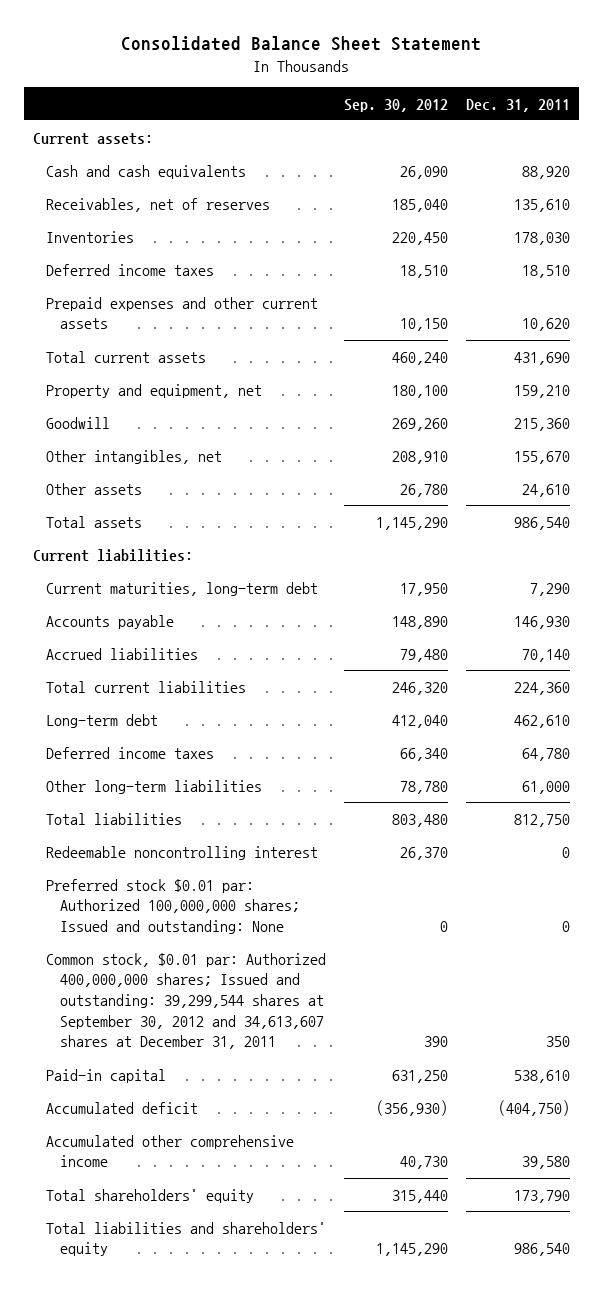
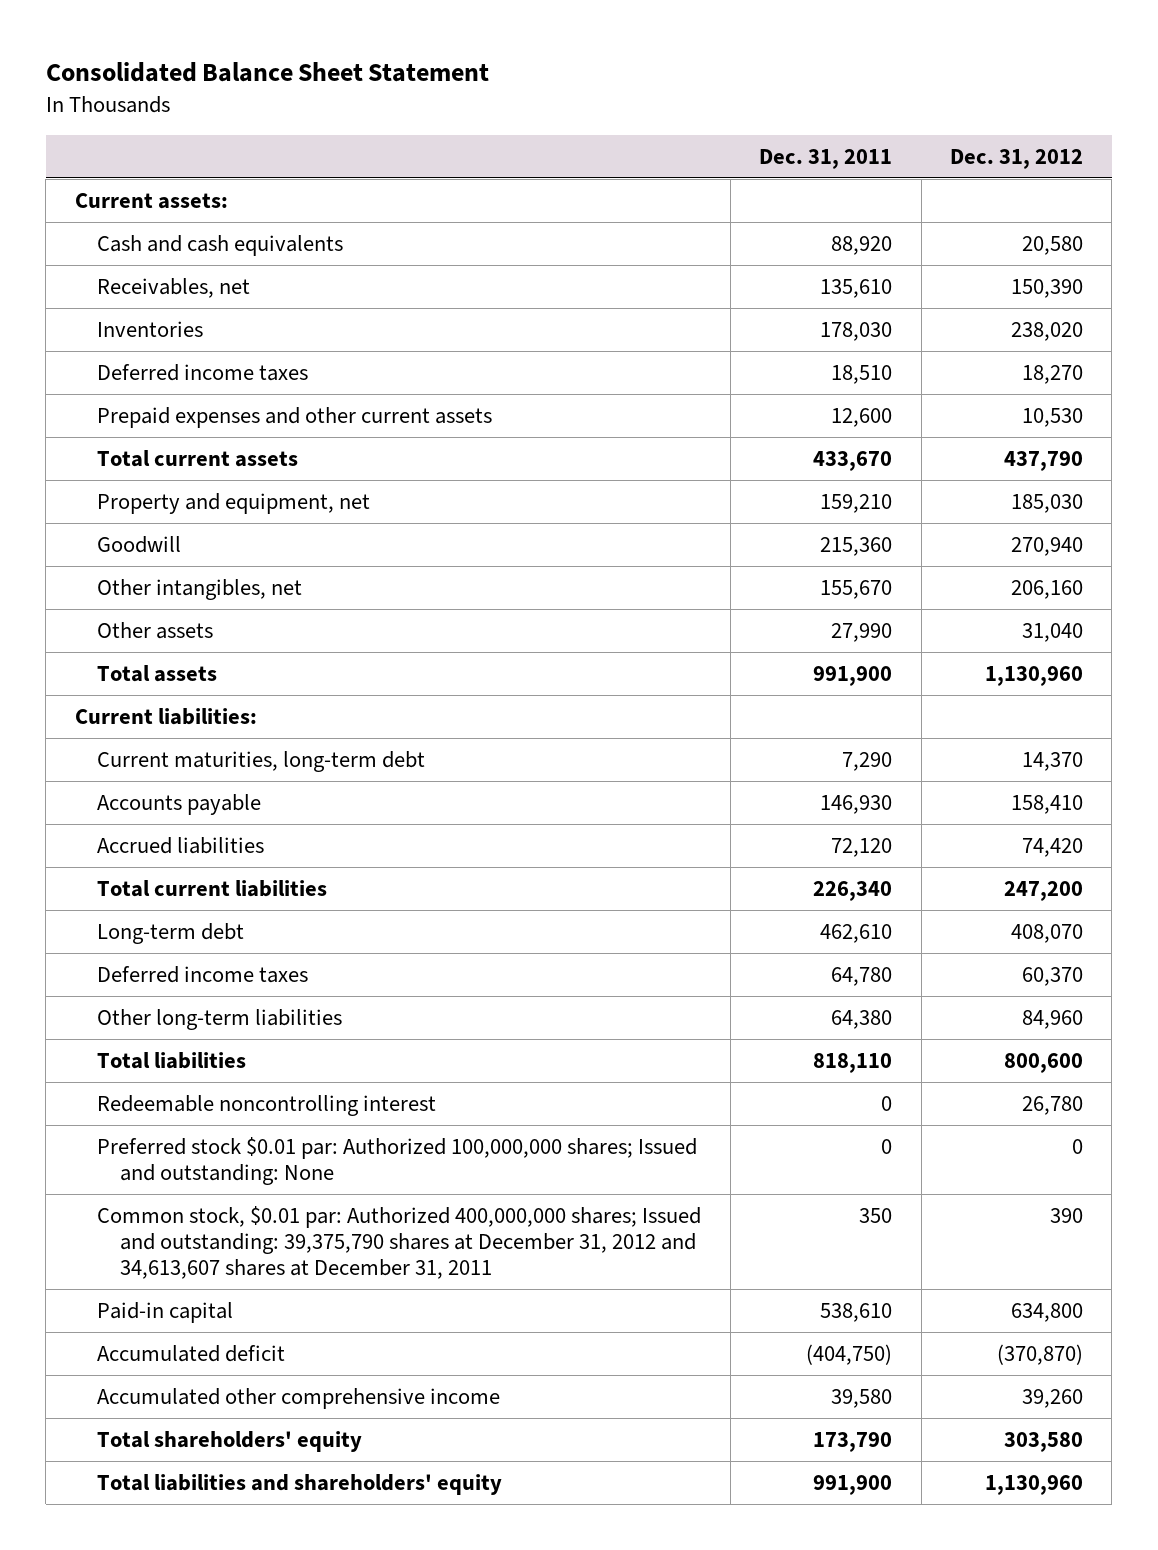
- | Sep. 30, 2012 | Dec. 31, 2011
+ | Dec. 31, 2011 | Dec. 31, 2012
- Receivables, net of reserves | 185,040 | 135,610
+ Receivables, net | 135,610 | 150,390
- Prepaid expenses and other current assets | 10,150 | 10,620
- Total current assets | 460,240 | 431,690
+ Prepaid expenses and other current assets | 12,600 | 10,530
+ Total current assets | 433,670 | 437,790
- Other assets | 26,780 | 24,610
- Total assets | 1,145,290 | 986,540
+ Other assets | 27,990 | 31,040
+ Total assets | 991,900 | 1,130,960
- Accrued liabilities | 79,480 | 70,140
- Total current liabilities | 246,320 | 224,360
+ Accrued liabilities | 72,120 | 74,420
+ Total current liabilities | 226,340 | 247,200
- Other long-term liabilities | 78,780 | 61,000
- Total liabilities | 803,480 | 812,750
+ Other long-term liabilities | 64,380 | 84,960
+ Total liabilities | 818,110 | 800,600
- Common stock, $0.01 par: Authorized 400,000,000 shares; Issued and outstanding: 39,299,544 shares at September 30, 2012 and 34,613,607 shares at December 31, 2011 | 390 | 350
+ Common stock, $0.01 par: Authorized 400,000,000 shares; Issued and outstanding: 39,375,790 shares at December 31, 2012 and 34,613,607 shares at December 31, 2011 | 350 | 390
- Total liabilities and shareholders' equity | 1,145,290 | 986,540
+ Total liabilities and shareholders' equity | 991,900 | 1,130,960

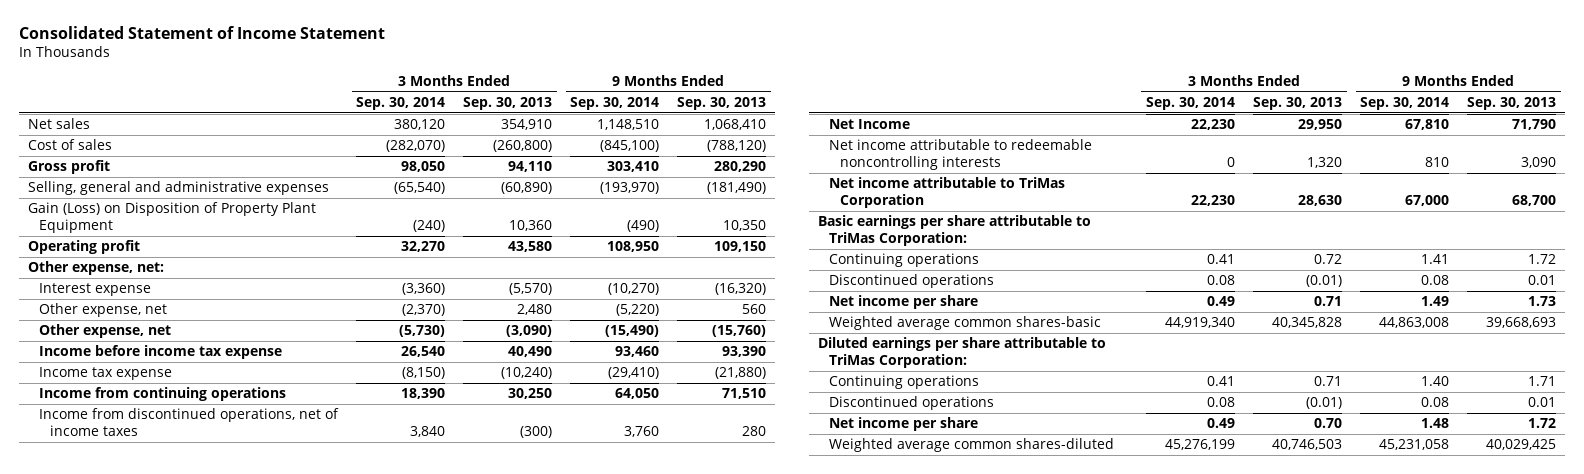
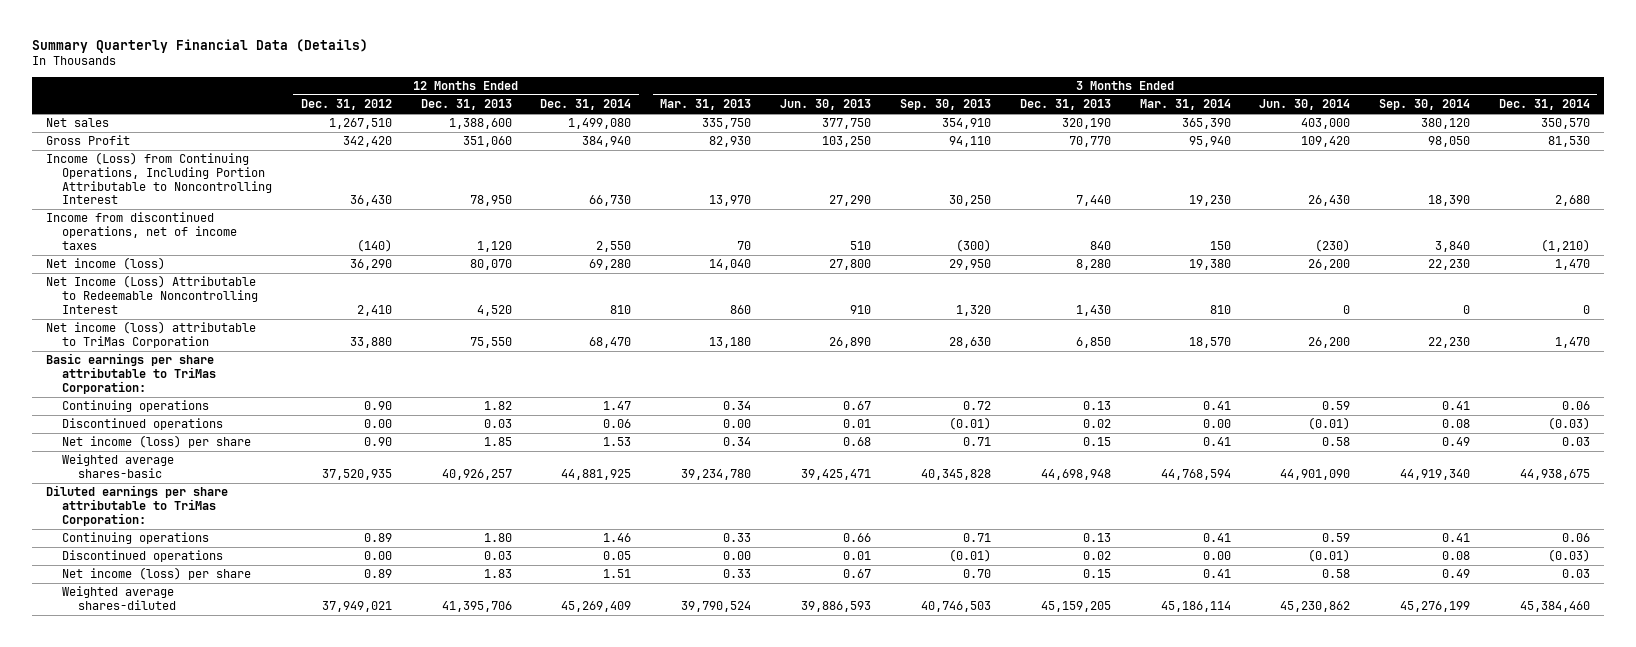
- Consolidated Statement of Income Statement
+ Summary Quarterly Financial Data (Details)
- | 3 Months Ended Sep. 30, 2014 | 3 Months Ended Sep. 30, 2013 | 9 Months Ended Sep. 30, 2014 | 9 Months Ended Sep. 30, 2013
+ | 12 Months Ended Dec. 31, 2012 | 12 Months Ended Dec. 31, 2013 | 12 Months Ended Dec. 31, 2014 | 3 Months Ended Mar. 31, 2013 | 3 Months Ended Jun. 30, 2013 | 3 Months Ended Sep. 30, 2013 | 3 Months Ended Dec. 31, 2013 | 3 Months Ended Mar. 31, 2014 | 3 Months Ended Jun. 30, 2014 | 3 Months Ended Sep. 30, 2014 | 3 Months Ended Dec. 31, 2014
- Cost of sales | (282,070) | (260,800) | (845,100) | (788,120)
- Gross profit | 98,050 | 94,110 | 303,410 | 280,290
- Selling, general and administrative expenses | (65,540) | (60,890) | (193,970) | (181,490)
- Gain (Loss) on Disposition of Property Plant Equipment | (240) | 10,360 | (490) | 10,350
- Operating profit | 32,270 | 43,580 | 108,950 | 109,150
- Other expense, net:
- Interest expense | (3,360) | (5,570) | (10,270) | (16,320)
- Other expense, net | (2,370) | 2,480 | (5,220) | 560
- Other expense, net | (5,730) | (3,090) | (15,490) | (15,760)
- Income before income tax expense | 26,540 | 40,490 | 93,460 | 93,390
- Income tax expense | (8,150) | (10,240) | (29,410) | (21,880)
- Income from continuing operations | 18,390 | 30,250 | 64,050 | 71,510
+ Gross Profit | 342,420 | 351,060 | 384,940 | 82,930 | 103,250 | 94,110 | 70,770 | 95,940 | 109,420 | 98,050 | 81,530
+ Income (Loss) from Continuing Operations, Including Portion Attributable to Noncontrolling Interest | 36,430 | 78,950 | 66,730 | 13,970 | 27,290 | 30,250 | 7,440 | 19,230 | 26,430 | 18,390 | 2,680
- Net Income | 22,230 | 29,950 | 67,810 | 71,790
- Net income attributable to redeemable noncontrolling interests | 0 | 1,320 | 810 | 3,090
- Net income attributable to TriMas Corporation | 22,230 | 28,630 | 67,000 | 68,700
+ Net income (loss) | 36,290 | 80,070 | 69,280 | 14,040 | 27,800 | 29,950 | 8,280 | 19,380 | 26,200 | 22,230 | 1,470
+ Net Income (Loss) Attributable to Redeemable Noncontrolling Interest | 2,410 | 4,520 | 810 | 860 | 910 | 1,320 | 1,430 | 810 | 0 | 0 | 0
+ Net income (loss) attributable to TriMas Corporation | 33,880 | 75,550 | 68,470 | 13,180 | 26,890 | 28,630 | 6,850 | 18,570 | 26,200 | 22,230 | 1,470
- Net income per share | 0.49 | 0.71 | 1.49 | 1.73
- Weighted average common shares-basic | 44,919,340 | 40,345,828 | 44,863,008 | 39,668,693
+ Net income (loss) per share | 0.90 | 1.85 | 1.53 | 0.34 | 0.68 | 0.71 | 0.15 | 0.41 | 0.58 | 0.49 | 0.03
+ Weighted average shares-basic | 37,520,935 | 40,926,257 | 44,881,925 | 39,234,780 | 39,425,471 | 40,345,828 | 44,698,948 | 44,768,594 | 44,901,090 | 44,919,340 | 44,938,675
- Net income per share | 0.49 | 0.70 | 1.48 | 1.72
- Weighted average common shares-diluted | 45,276,199 | 40,746,503 | 45,231,058 | 40,029,425
+ Net income (loss) per share | 0.89 | 1.83 | 1.51 | 0.33 | 0.67 | 0.70 | 0.15 | 0.41 | 0.58 | 0.49 | 0.03
+ Weighted average shares-diluted | 37,949,021 | 41,395,706 | 45,269,409 | 39,790,524 | 39,886,593 | 40,746,503 | 45,159,205 | 45,186,114 | 45,230,862 | 45,276,199 | 45,384,460

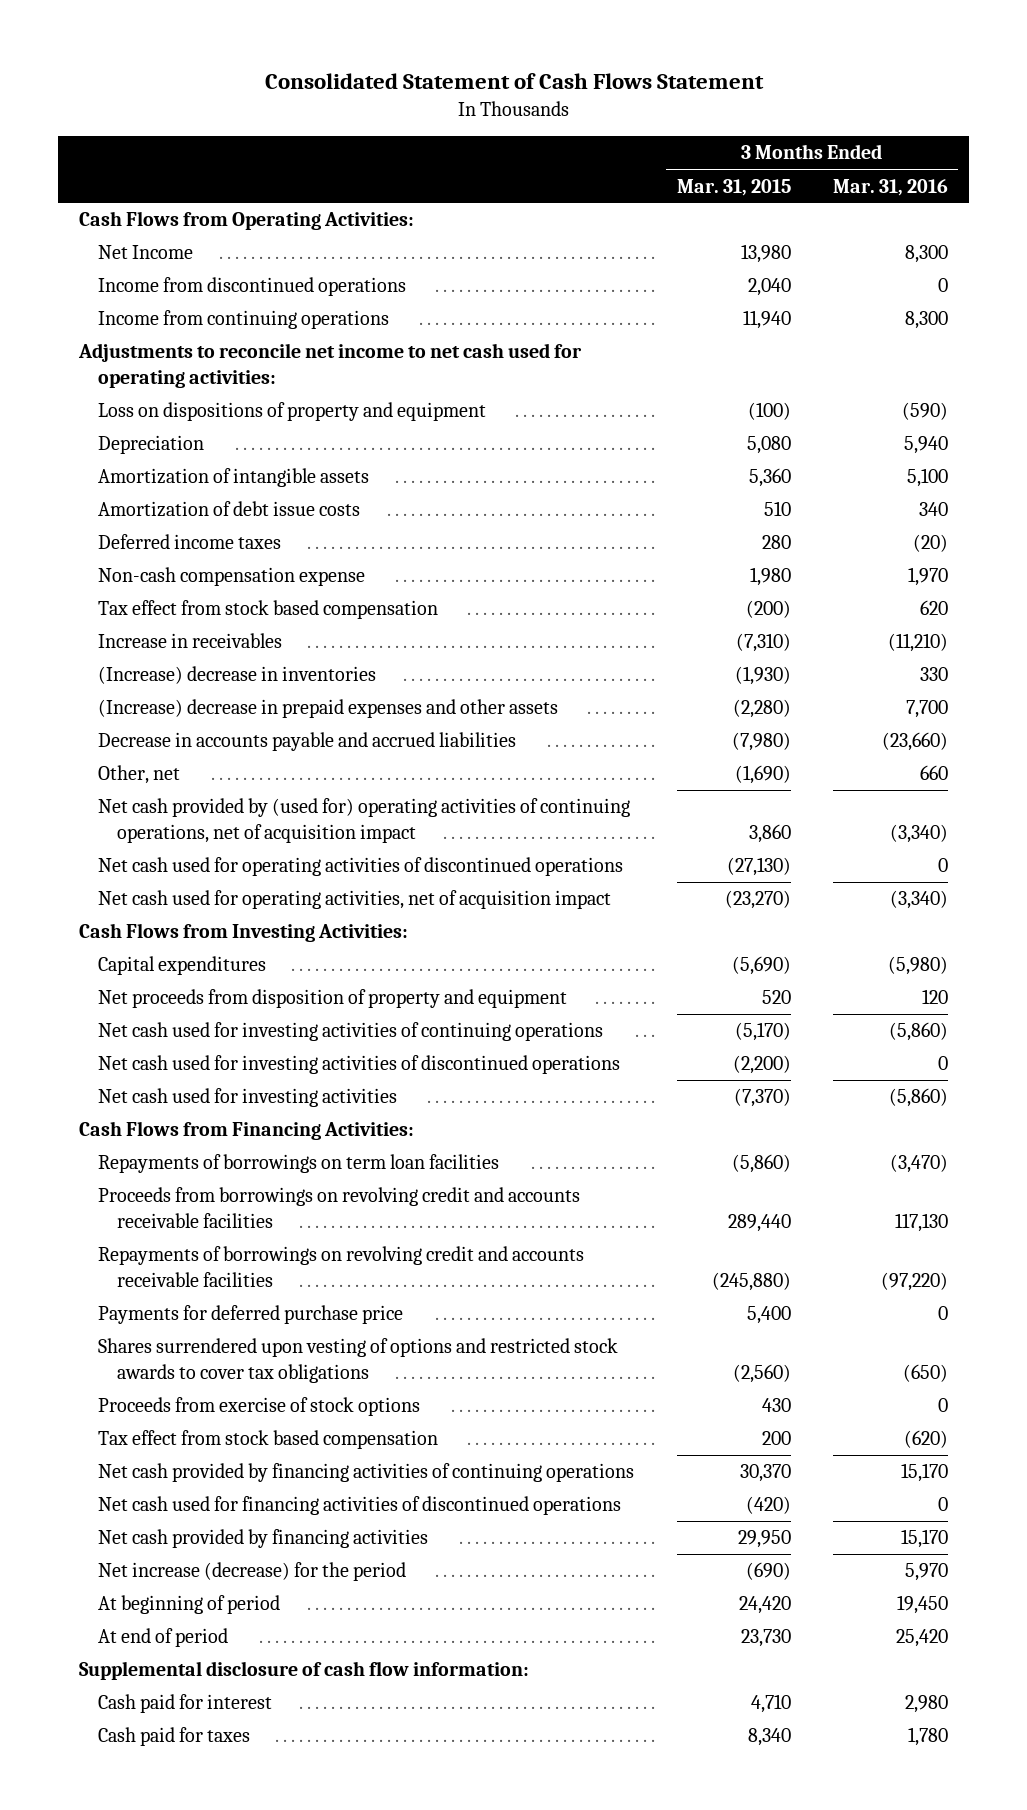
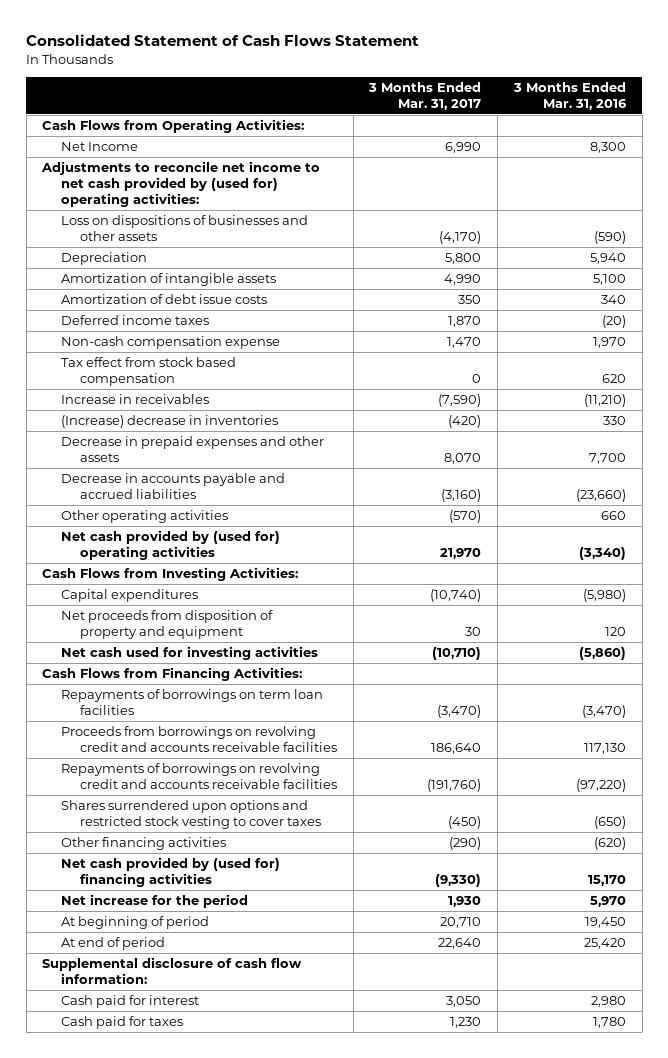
- | 3 Months Ended Mar. 31, 2015 | 3 Months Ended Mar. 31, 2016
+ | 3 Months Ended Mar. 31, 2017 | 3 Months Ended Mar. 31, 2016
- Income from discontinued operations | 2,040 | 0
- Income from continuing operations | 11,940 | 8,300
- Adjustments to reconcile net income to net cash used for operating activities:
- Loss on dispositions of property and equipment | (100) | (590)
+ Adjustments to reconcile net income to net cash provided by (used for) operating activities:
+ Loss on dispositions of businesses and other assets | (4,170) | (590)
- (Increase) decrease in prepaid expenses and other assets | (2,280) | 7,700
+ Decrease in prepaid expenses and other assets | 8,070 | 7,700
- Other, net | (1,690) | 660
- Net cash provided by (used for) operating activities of continuing operations, net of acquisition impact | 3,860 | (3,340)
- Net cash used for operating activities of discontinued operations | (27,130) | 0
- Net cash used for operating activities, net of acquisition impact | (23,270) | (3,340)
+ Other operating activities | (570) | 660
+ Net cash provided by (used for) operating activities | 21,970 | (3,340)
- Net cash used for investing activities of continuing operations | (5,170) | (5,860)
- Net cash used for investing activities of discontinued operations | (2,200) | 0
- Payments for deferred purchase price | 5,400 | 0
- Shares surrendered upon vesting of options and restricted stock awards to cover tax obligations | (2,560) | (650)
- Proceeds from exercise of stock options | 430 | 0
- Tax effect from stock based compensation | 200 | (620)
- Net cash provided by financing activities of continuing operations | 30,370 | 15,170
- Net cash used for financing activities of discontinued operations | (420) | 0
- Net cash provided by financing activities | 29,950 | 15,170
- Net increase (decrease) for the period | (690) | 5,970
+ Shares surrendered upon options and restricted stock vesting to cover taxes | (450) | (650)
+ Other financing activities | (290) | (620)
+ Net cash provided by (used for) financing activities | (9,330) | 15,170
+ Net increase for the period | 1,930 | 5,970

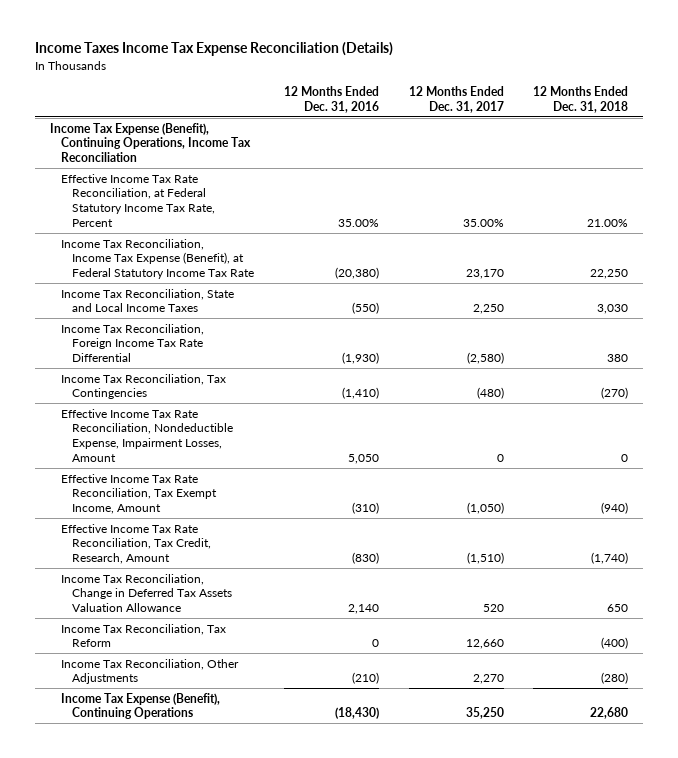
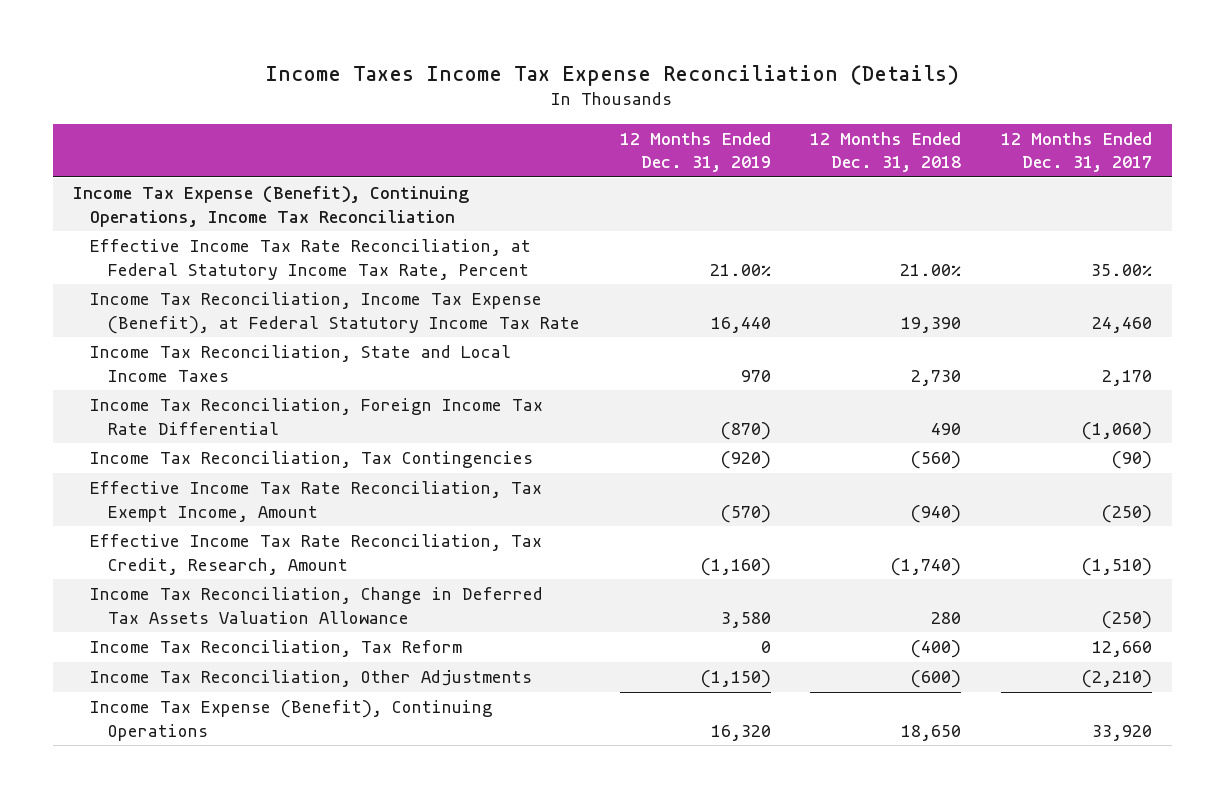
- | 12 Months Ended Dec. 31, 2016 | 12 Months Ended Dec. 31, 2017 | 12 Months Ended Dec. 31, 2018
+ | 12 Months Ended Dec. 31, 2019 | 12 Months Ended Dec. 31, 2018 | 12 Months Ended Dec. 31, 2017
- Income Tax Reconciliation, Income Tax Expense (Benefit), at Federal Statutory Income Tax Rate | (20,380) | 23,170 | 22,250
- Income Tax Reconciliation, State and Local Income Taxes | (550) | 2,250 | 3,030
- Income Tax Reconciliation, Foreign Income Tax Rate Differential | (1,930) | (2,580) | 380
- Income Tax Reconciliation, Tax Contingencies | (1,410) | (480) | (270)
- Effective Income Tax Rate Reconciliation, Nondeductible Expense, Impairment Losses, Amount | 5,050 | 0 | 0
- Effective Income Tax Rate Reconciliation, Tax Exempt Income, Amount | (310) | (1,050) | (940)
+ Income Tax Reconciliation, Income Tax Expense (Benefit), at Federal Statutory Income Tax Rate | 16,440 | 19,390 | 24,460
+ Income Tax Reconciliation, State and Local Income Taxes | 970 | 2,730 | 2,170
+ Income Tax Reconciliation, Foreign Income Tax Rate Differential | (870) | 490 | (1,060)
+ Income Tax Reconciliation, Tax Contingencies | (920) | (560) | (90)
+ Effective Income Tax Rate Reconciliation, Tax Exempt Income, Amount | (570) | (940) | (250)
- Income Tax Reconciliation, Change in Deferred Tax Assets Valuation Allowance | 2,140 | 520 | 650
+ Income Tax Reconciliation, Change in Deferred Tax Assets Valuation Allowance | 3,580 | 280 | (250)
- Income Tax Reconciliation, Other Adjustments | (210) | 2,270 | (280)
- Income Tax Expense (Benefit), Continuing Operations | (18,430) | 35,250 | 22,680
+ Income Tax Reconciliation, Other Adjustments | (1,150) | (600) | (2,210)
+ Income Tax Expense (Benefit), Continuing Operations | 16,320 | 18,650 | 33,920

